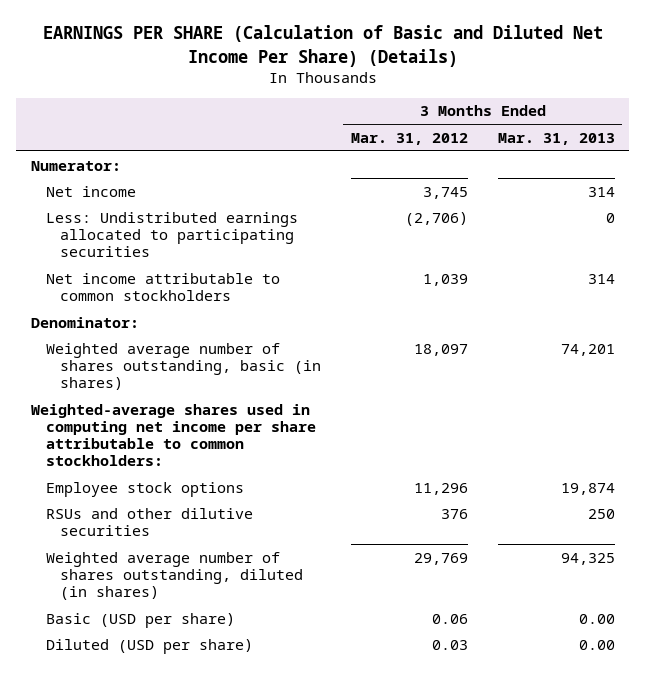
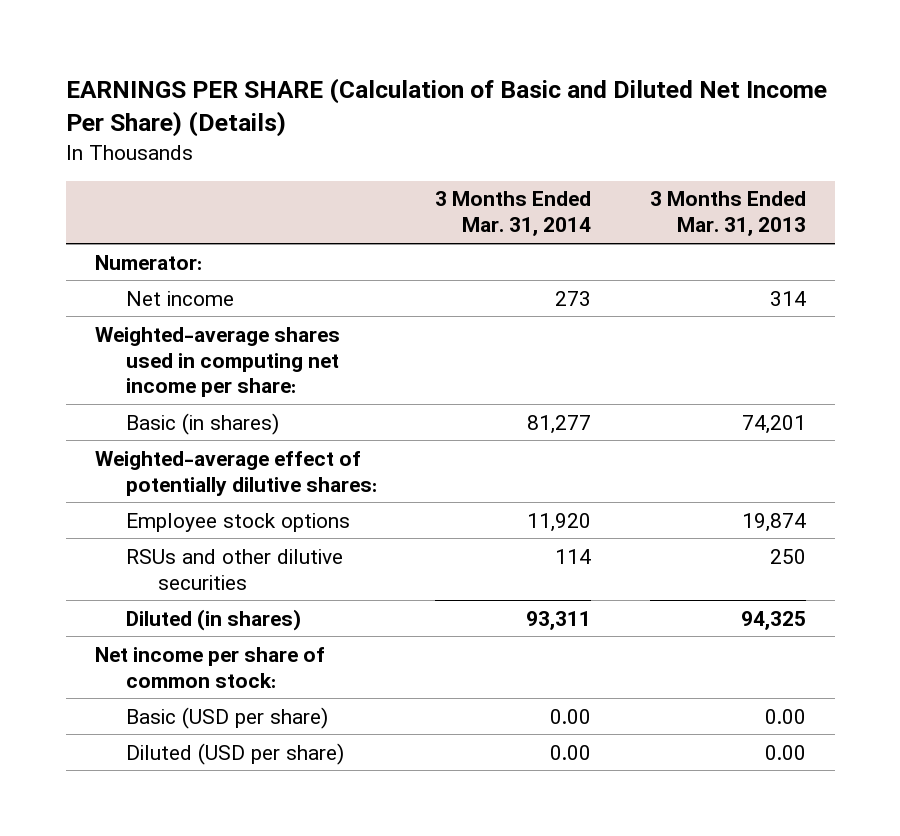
- | 3 Months Ended Mar. 31, 2012 | 3 Months Ended Mar. 31, 2013
+ | 3 Months Ended Mar. 31, 2014 | 3 Months Ended Mar. 31, 2013
- Less: Undistributed earnings allocated to participating securities | (2,706) | 0
- Net income attributable to common stockholders | 1,039 | 314
- Denominator:
- Weighted average number of shares outstanding, basic (in shares) | 18,097 | 74,201
- Weighted-average shares used in computing net income per share attributable to common stockholders:
+ Weighted-average shares used in computing net income per share:
+ Basic (in shares) | 81,277 | 74,201
+ Weighted-average effect of potentially dilutive shares:
- Weighted average number of shares outstanding, diluted (in shares) | 29,769 | 94,325
+ Diluted (in shares) | 93,311 | 94,325
+ Net income per share of common stock:

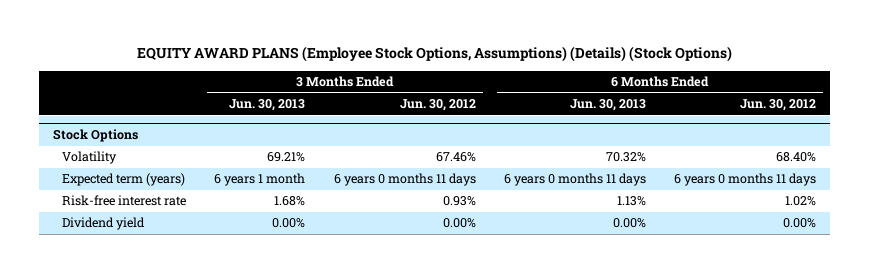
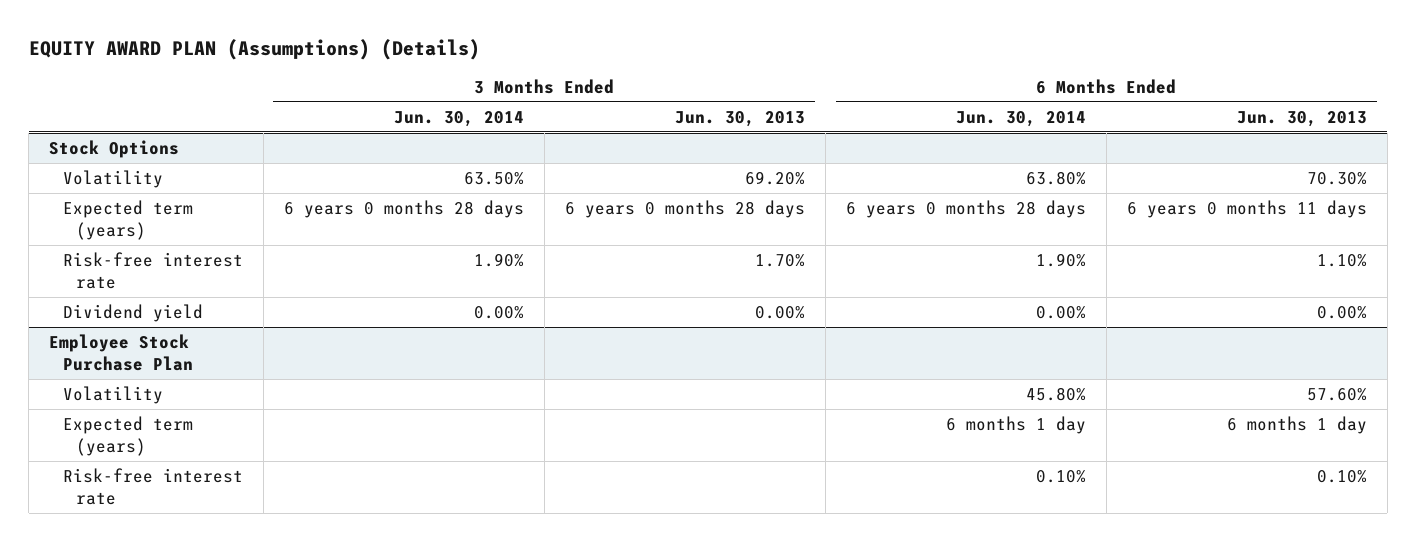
- EQUITY AWARD PLANS (Employee Stock Options, Assumptions) (Details) (Stock Options)
+ EQUITY AWARD PLAN (Assumptions) (Details)
- | 3 Months Ended Jun. 30, 2013 | 3 Months Ended Jun. 30, 2012 | 6 Months Ended Jun. 30, 2013 | 6 Months Ended Jun. 30, 2012
+ | 3 Months Ended Jun. 30, 2014 | 3 Months Ended Jun. 30, 2013 | 6 Months Ended Jun. 30, 2014 | 6 Months Ended Jun. 30, 2013
@ Stock Options
- Volatility | 69.21% | 67.46% | 70.32% | 68.40%
- Expected term (years) | 6 years 1 month | 6 years 0 months 11 days | 6 years 0 months 11 days | 6 years 0 months 11 days
- Risk-free interest rate | 1.68% | 0.93% | 1.13% | 1.02%
+ Volatility | 63.50% | 69.20% | 63.80% | 70.30%
+ Expected term (years) | 6 years 0 months 28 days | 6 years 0 months 28 days | 6 years 0 months 28 days | 6 years 0 months 11 days
+ Risk-free interest rate | 1.90% | 1.70% | 1.90% | 1.10%
+ Employee Stock Purchase Plan
+ Volatility | | | 45.80% | 57.60%
+ Expected term (years) | | | 6 months 1 day | 6 months 1 day
+ Risk-free interest rate | | | 0.10% | 0.10%

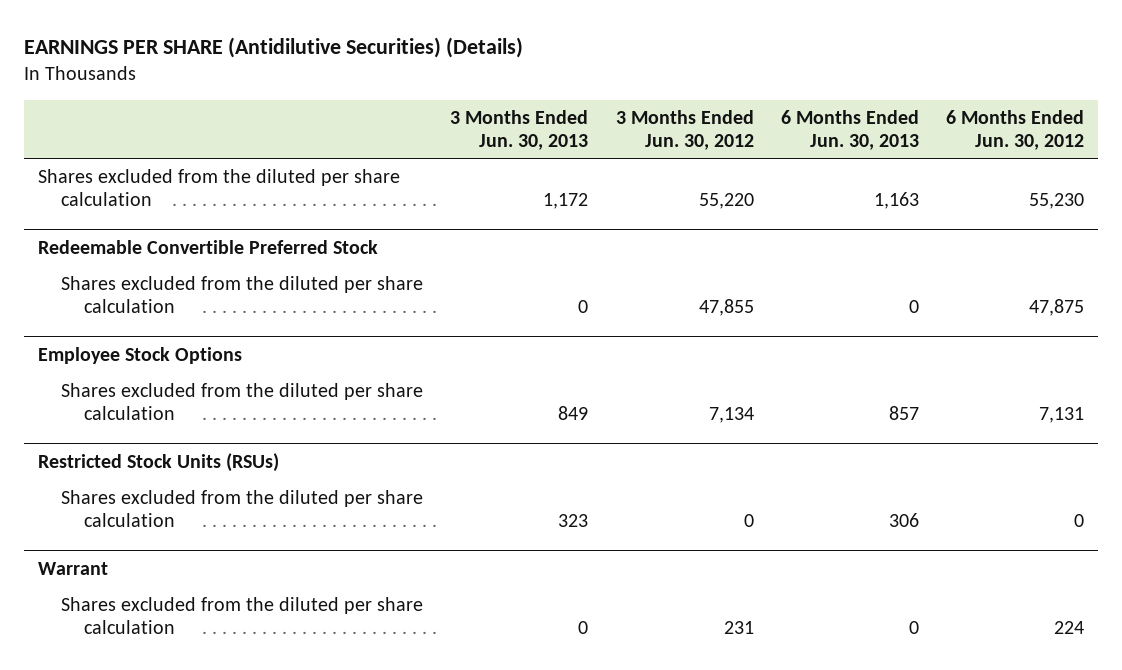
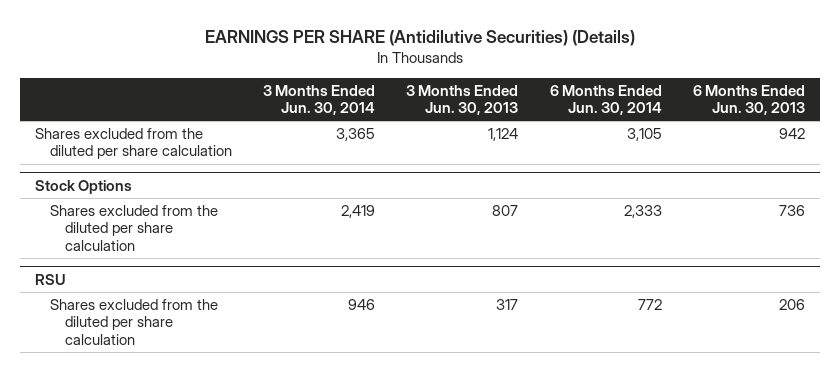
- | 3 Months Ended Jun. 30, 2013 | 3 Months Ended Jun. 30, 2012 | 6 Months Ended Jun. 30, 2013 | 6 Months Ended Jun. 30, 2012
+ | 3 Months Ended Jun. 30, 2014 | 3 Months Ended Jun. 30, 2013 | 6 Months Ended Jun. 30, 2014 | 6 Months Ended Jun. 30, 2013
- Shares excluded from the diluted per share calculation | 1,172 | 55,220 | 1,163 | 55,230
- Redeemable Convertible Preferred Stock
- Shares excluded from the diluted per share calculation | 0 | 47,855 | 0 | 47,875
- Employee Stock Options
- Shares excluded from the diluted per share calculation | 849 | 7,134 | 857 | 7,131
- Restricted Stock Units (RSUs)
- Shares excluded from the diluted per share calculation | 323 | 0 | 306 | 0
- Warrant
- Shares excluded from the diluted per share calculation | 0 | 231 | 0 | 224
+ Shares excluded from the diluted per share calculation | 3,365 | 1,124 | 3,105 | 942
+ Stock Options
+ Shares excluded from the diluted per share calculation | 2,419 | 807 | 2,333 | 736
+ RSU
+ Shares excluded from the diluted per share calculation | 946 | 317 | 772 | 206

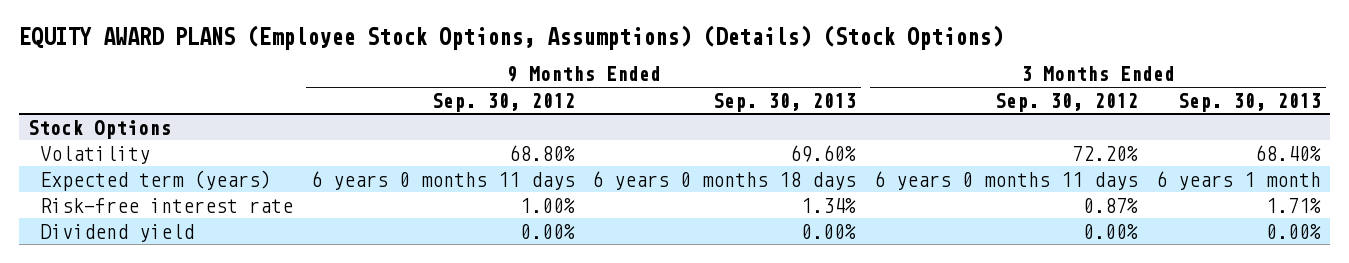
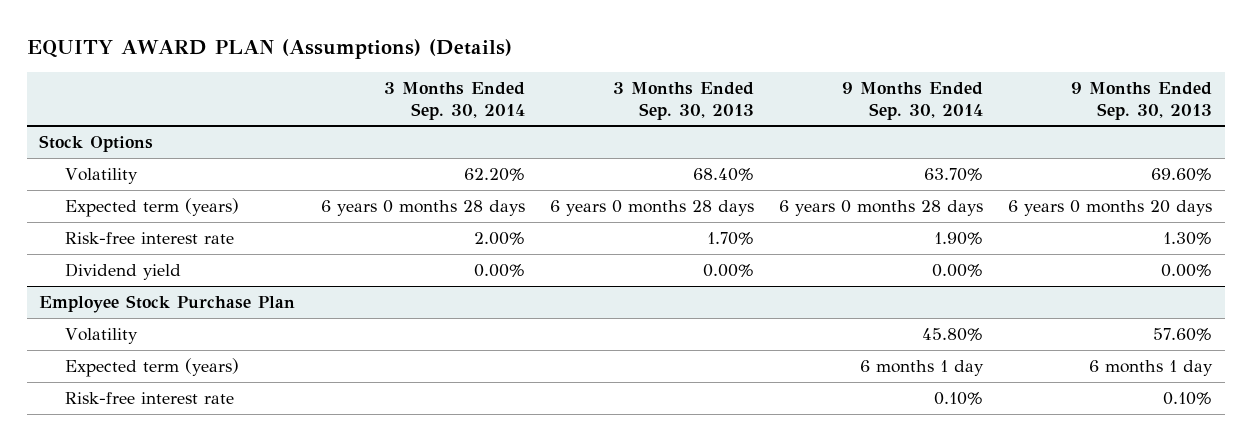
- EQUITY AWARD PLANS (Employee Stock Options, Assumptions) (Details) (Stock Options)
+ EQUITY AWARD PLAN (Assumptions) (Details)
- | 9 Months Ended Sep. 30, 2012 | 9 Months Ended Sep. 30, 2013 | 3 Months Ended Sep. 30, 2012 | 3 Months Ended Sep. 30, 2013
+ | 3 Months Ended Sep. 30, 2014 | 3 Months Ended Sep. 30, 2013 | 9 Months Ended Sep. 30, 2014 | 9 Months Ended Sep. 30, 2013
@ Stock Options
- Expected term (years) | 6 years 0 months 11 days | 6 years 0 months 18 days | 6 years 0 months 11 days | 6 years 1 month
- Risk-free interest rate | 1.00% | 1.34% | 0.87% | 1.71%
+ Expected term (years) | 6 years 0 months 28 days | 6 years 0 months 28 days | 6 years 0 months 28 days | 6 years 0 months 20 days
+ Risk-free interest rate | 2.00% | 1.70% | 1.90% | 1.30%
+ Employee Stock Purchase Plan
+ Volatility | | | 45.80% | 57.60%
+ Expected term (years) | | | 6 months 1 day | 6 months 1 day
+ Risk-free interest rate | | | 0.10% | 0.10%

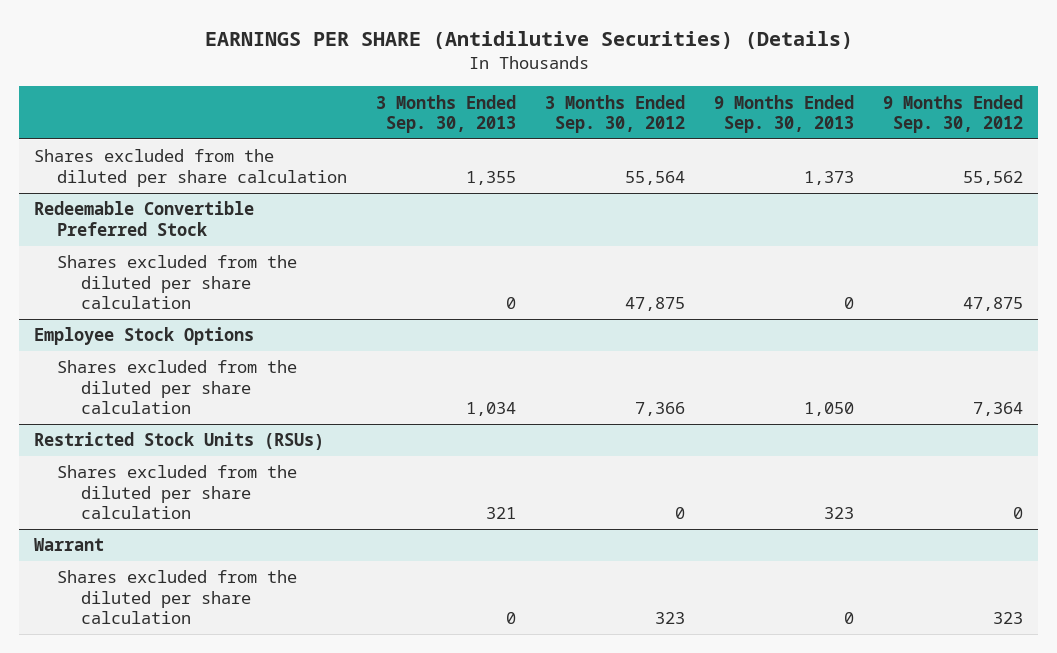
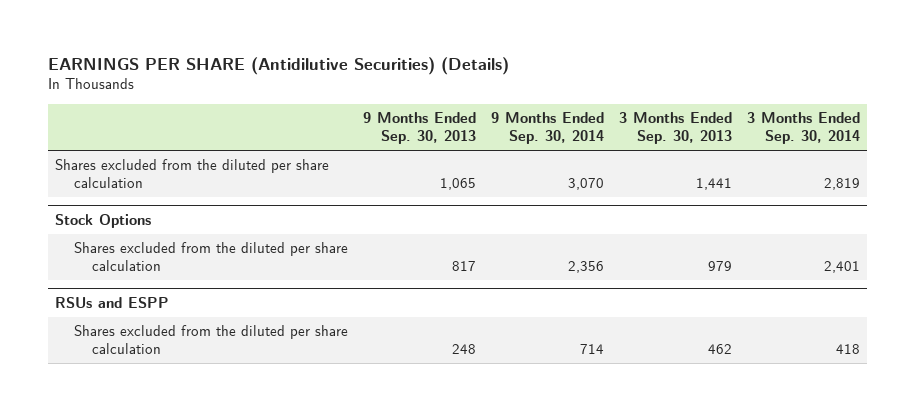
- | 3 Months Ended Sep. 30, 2013 | 3 Months Ended Sep. 30, 2012 | 9 Months Ended Sep. 30, 2013 | 9 Months Ended Sep. 30, 2012
+ | 9 Months Ended Sep. 30, 2013 | 9 Months Ended Sep. 30, 2014 | 3 Months Ended Sep. 30, 2013 | 3 Months Ended Sep. 30, 2014
- Shares excluded from the diluted per share calculation | 1,355 | 55,564 | 1,373 | 55,562
- Redeemable Convertible Preferred Stock
- Shares excluded from the diluted per share calculation | 0 | 47,875 | 0 | 47,875
- Employee Stock Options
- Shares excluded from the diluted per share calculation | 1,034 | 7,366 | 1,050 | 7,364
- Restricted Stock Units (RSUs)
- Shares excluded from the diluted per share calculation | 321 | 0 | 323 | 0
- Warrant
- Shares excluded from the diluted per share calculation | 0 | 323 | 0 | 323
+ Shares excluded from the diluted per share calculation | 1,065 | 3,070 | 1,441 | 2,819
+ Stock Options
+ Shares excluded from the diluted per share calculation | 817 | 2,356 | 979 | 2,401
+ RSUs and ESPP
+ Shares excluded from the diluted per share calculation | 248 | 714 | 462 | 418

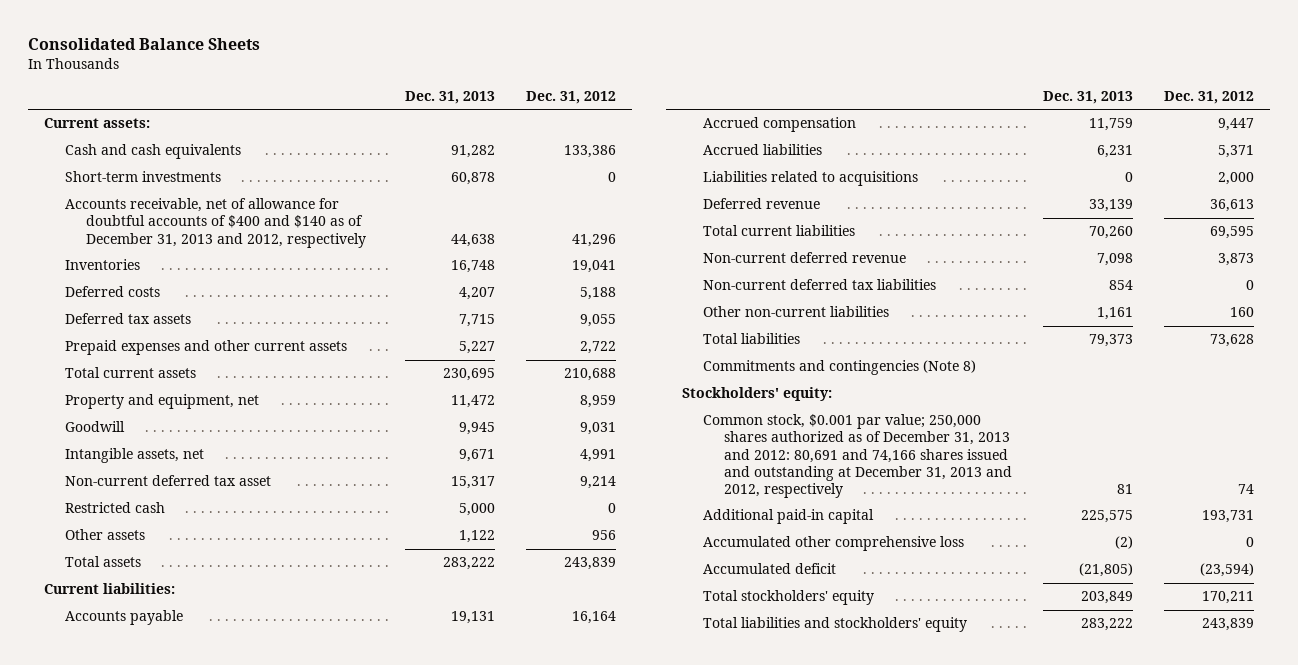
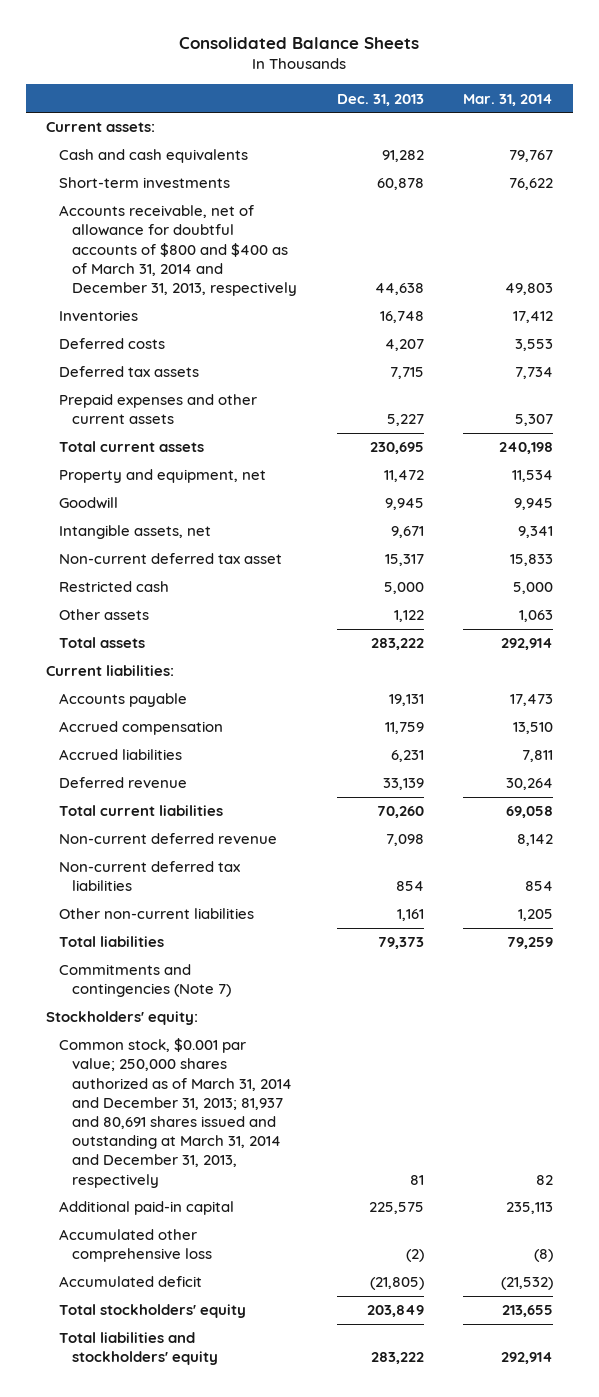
- | Dec. 31, 2013 | Dec. 31, 2012
+ | Dec. 31, 2013 | Mar. 31, 2014
- Accounts receivable, net of allowance for doubtful accounts of $400 and $140 as of December 31, 2013 and 2012, respectively | 44,638 | 41,296
+ Accounts receivable, net of allowance for doubtful accounts of $800 and $400 as of March 31, 2014 and December 31, 2013, respectively | 44,638 | 49,803
- Liabilities related to acquisitions | 0 | 2,000
- Commitments and contingencies (Note 8)
+ Commitments and contingencies (Note 7)
- Common stock, $0.001 par value; 250,000 shares authorized as of December 31, 2013 and 2012: 80,691 and 74,166 shares issued and outstanding at December 31, 2013 and 2012, respectively | 81 | 74
+ Common stock, $0.001 par value; 250,000 shares authorized as of March 31, 2014 and December 31, 2013; 81,937 and 80,691 shares issued and outstanding at March 31, 2014 and December 31, 2013, respectively | 81 | 82

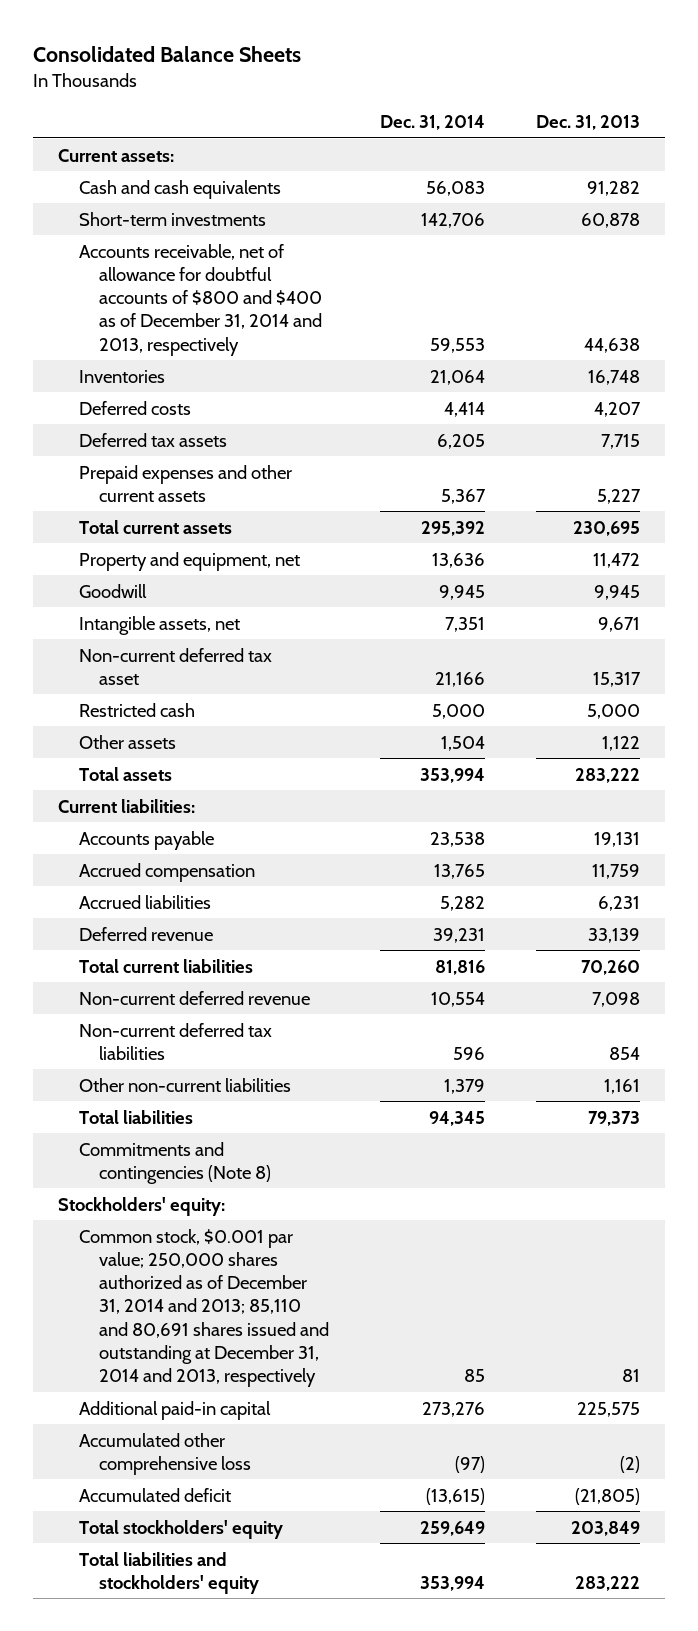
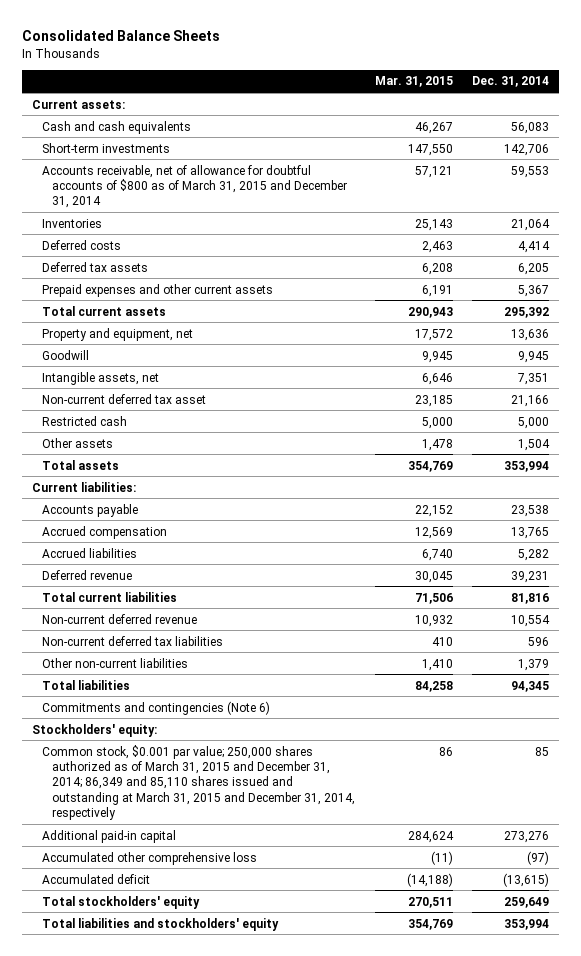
- | Dec. 31, 2014 | Dec. 31, 2013
+ | Mar. 31, 2015 | Dec. 31, 2014
- Accounts receivable, net of allowance for doubtful accounts of $800 and $400 as of December 31, 2014 and 2013, respectively | 59,553 | 44,638
+ Accounts receivable, net of allowance for doubtful accounts of $800 as of March 31, 2015 and December 31, 2014 | 57,121 | 59,553
- Commitments and contingencies (Note 8)
+ Commitments and contingencies (Note 6)
- Common stock, $0.001 par value; 250,000 shares authorized as of December 31, 2014 and 2013; 85,110 and 80,691 shares issued and outstanding at December 31, 2014 and 2013, respectively | 85 | 81
+ Common stock, $0.001 par value; 250,000 shares authorized as of March 31, 2015 and December 31, 2014; 86,349 and 85,110 shares issued and outstanding at March 31, 2015 and December 31, 2014, respectively | 86 | 85

